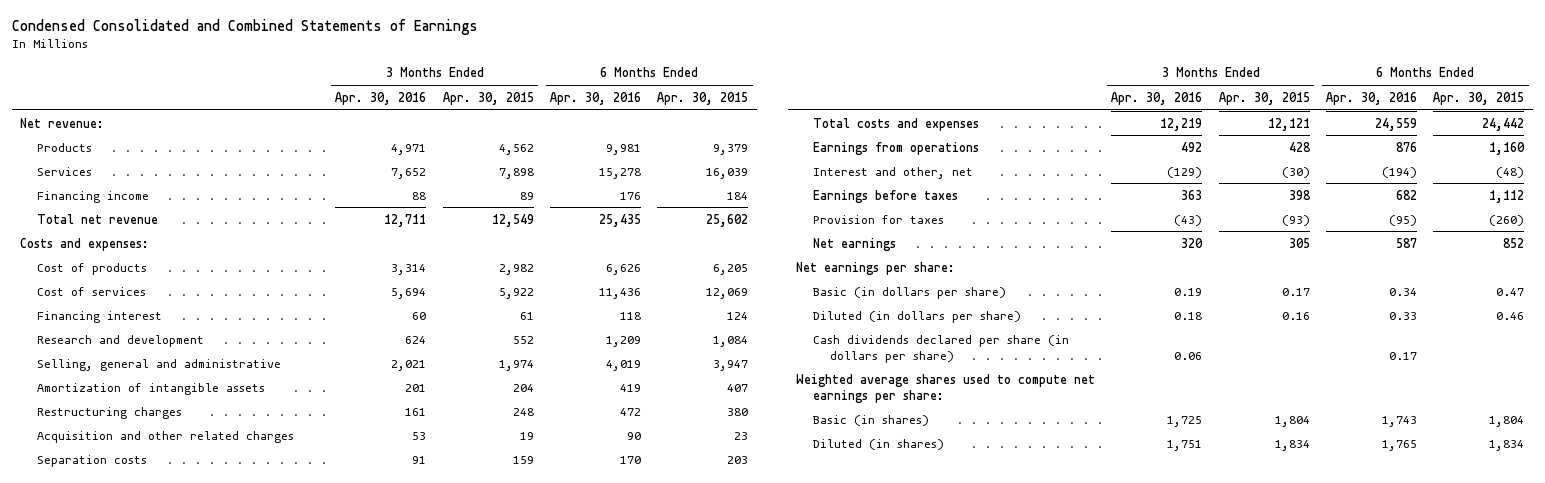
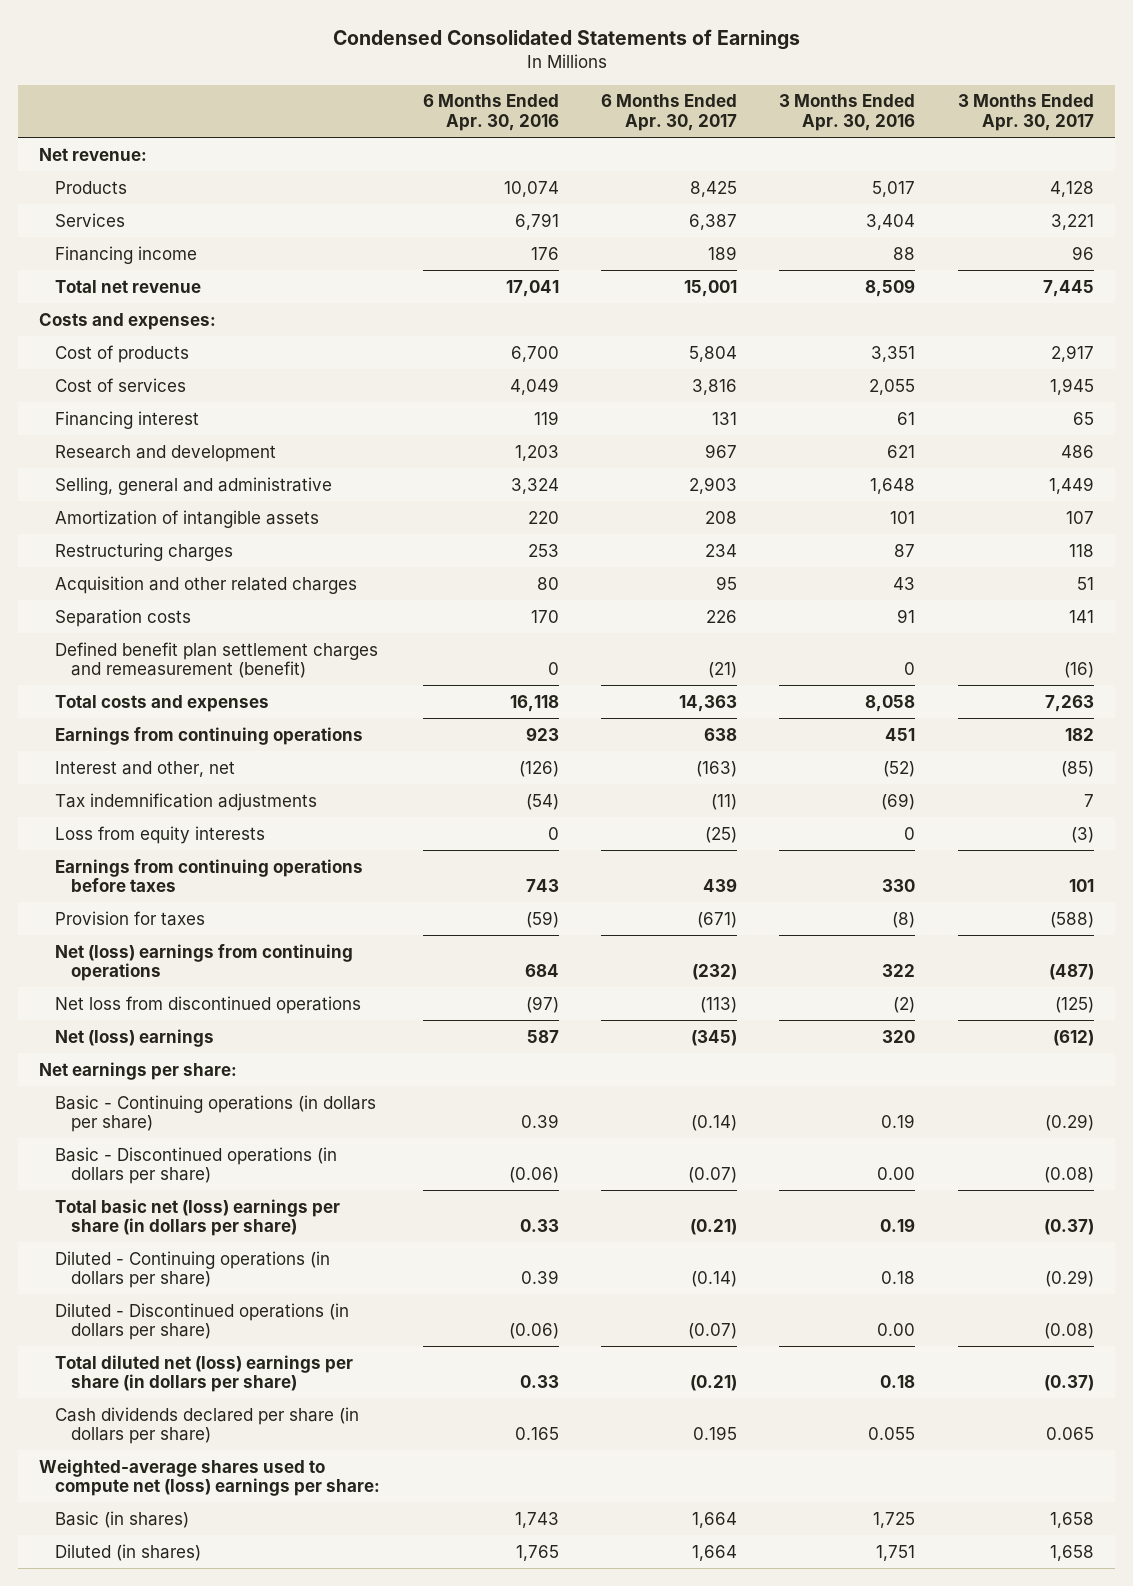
- Condensed Consolidated and Combined Statements of Earnings
+ Condensed Consolidated Statements of Earnings
- | 3 Months Ended Apr. 30, 2016 | 3 Months Ended Apr. 30, 2015 | 6 Months Ended Apr. 30, 2016 | 6 Months Ended Apr. 30, 2015
+ | 6 Months Ended Apr. 30, 2016 | 6 Months Ended Apr. 30, 2017 | 3 Months Ended Apr. 30, 2016 | 3 Months Ended Apr. 30, 2017
- Products | 4,971 | 4,562 | 9,981 | 9,379
- Services | 7,652 | 7,898 | 15,278 | 16,039
+ Products | 10,074 | 8,425 | 5,017 | 4,128
+ Services | 6,791 | 6,387 | 3,404 | 3,221
- Total net revenue | 12,711 | 12,549 | 25,435 | 25,602
+ Total net revenue | 17,041 | 15,001 | 8,509 | 7,445
- Cost of products | 3,314 | 2,982 | 6,626 | 6,205
- Cost of services | 5,694 | 5,922 | 11,436 | 12,069
- Financing interest | 60 | 61 | 118 | 124
- Research and development | 624 | 552 | 1,209 | 1,084
- Selling, general and administrative | 2,021 | 1,974 | 4,019 | 3,947
- Amortization of intangible assets | 201 | 204 | 419 | 407
- Restructuring charges | 161 | 248 | 472 | 380
- Acquisition and other related charges | 53 | 19 | 90 | 23
+ Cost of products | 6,700 | 5,804 | 3,351 | 2,917
+ Cost of services | 4,049 | 3,816 | 2,055 | 1,945
+ Financing interest | 119 | 131 | 61 | 65
+ Research and development | 1,203 | 967 | 621 | 486
+ Selling, general and administrative | 3,324 | 2,903 | 1,648 | 1,449
+ Amortization of intangible assets | 220 | 208 | 101 | 107
+ Restructuring charges | 253 | 234 | 87 | 118
+ Acquisition and other related charges | 80 | 95 | 43 | 51
- Total costs and expenses | 12,219 | 12,121 | 24,559 | 24,442
- Earnings from operations | 492 | 428 | 876 | 1,160
- Interest and other, net | (129) | (30) | (194) | (48)
- Earnings before taxes | 363 | 398 | 682 | 1,112
- Provision for taxes | (43) | (93) | (95) | (260)
- Net earnings | 320 | 305 | 587 | 852
+ Defined benefit plan settlement charges and remeasurement (benefit) | 0 | (21) | 0 | (16)
+ Total costs and expenses | 16,118 | 14,363 | 8,058 | 7,263
+ Earnings from continuing operations | 923 | 638 | 451 | 182
+ Interest and other, net | (126) | (163) | (52) | (85)
+ Tax indemnification adjustments | (54) | (11) | (69) | 7
+ Loss from equity interests | 0 | (25) | 0 | (3)
+ Earnings from continuing operations before taxes | 743 | 439 | 330 | 101
+ Provision for taxes | (59) | (671) | (8) | (588)
+ Net (loss) earnings from continuing operations | 684 | (232) | 322 | (487)
+ Net loss from discontinued operations | (97) | (113) | (2) | (125)
+ Net (loss) earnings | 587 | (345) | 320 | (612)
- Basic (in dollars per share) | 0.19 | 0.17 | 0.34 | 0.47
- Diluted (in dollars per share) | 0.18 | 0.16 | 0.33 | 0.46
- Cash dividends declared per share (in dollars per share) | 0.06 | | 0.17 |
- Weighted average shares used to compute net earnings per share:
+ Basic - Continuing operations (in dollars per share) | 0.39 | (0.14) | 0.19 | (0.29)
+ Basic - Discontinued operations (in dollars per share) | (0.06) | (0.07) | 0.00 | (0.08)
+ Total basic net (loss) earnings per share (in dollars per share) | 0.33 | (0.21) | 0.19 | (0.37)
+ Diluted - Continuing operations (in dollars per share) | 0.39 | (0.14) | 0.18 | (0.29)
+ Diluted - Discontinued operations (in dollars per share) | (0.06) | (0.07) | 0.00 | (0.08)
+ Total diluted net (loss) earnings per share (in dollars per share) | 0.33 | (0.21) | 0.18 | (0.37)
+ Cash dividends declared per share (in dollars per share) | 0.165 | 0.195 | 0.055 | 0.065
+ Weighted-average shares used to compute net (loss) earnings per share:

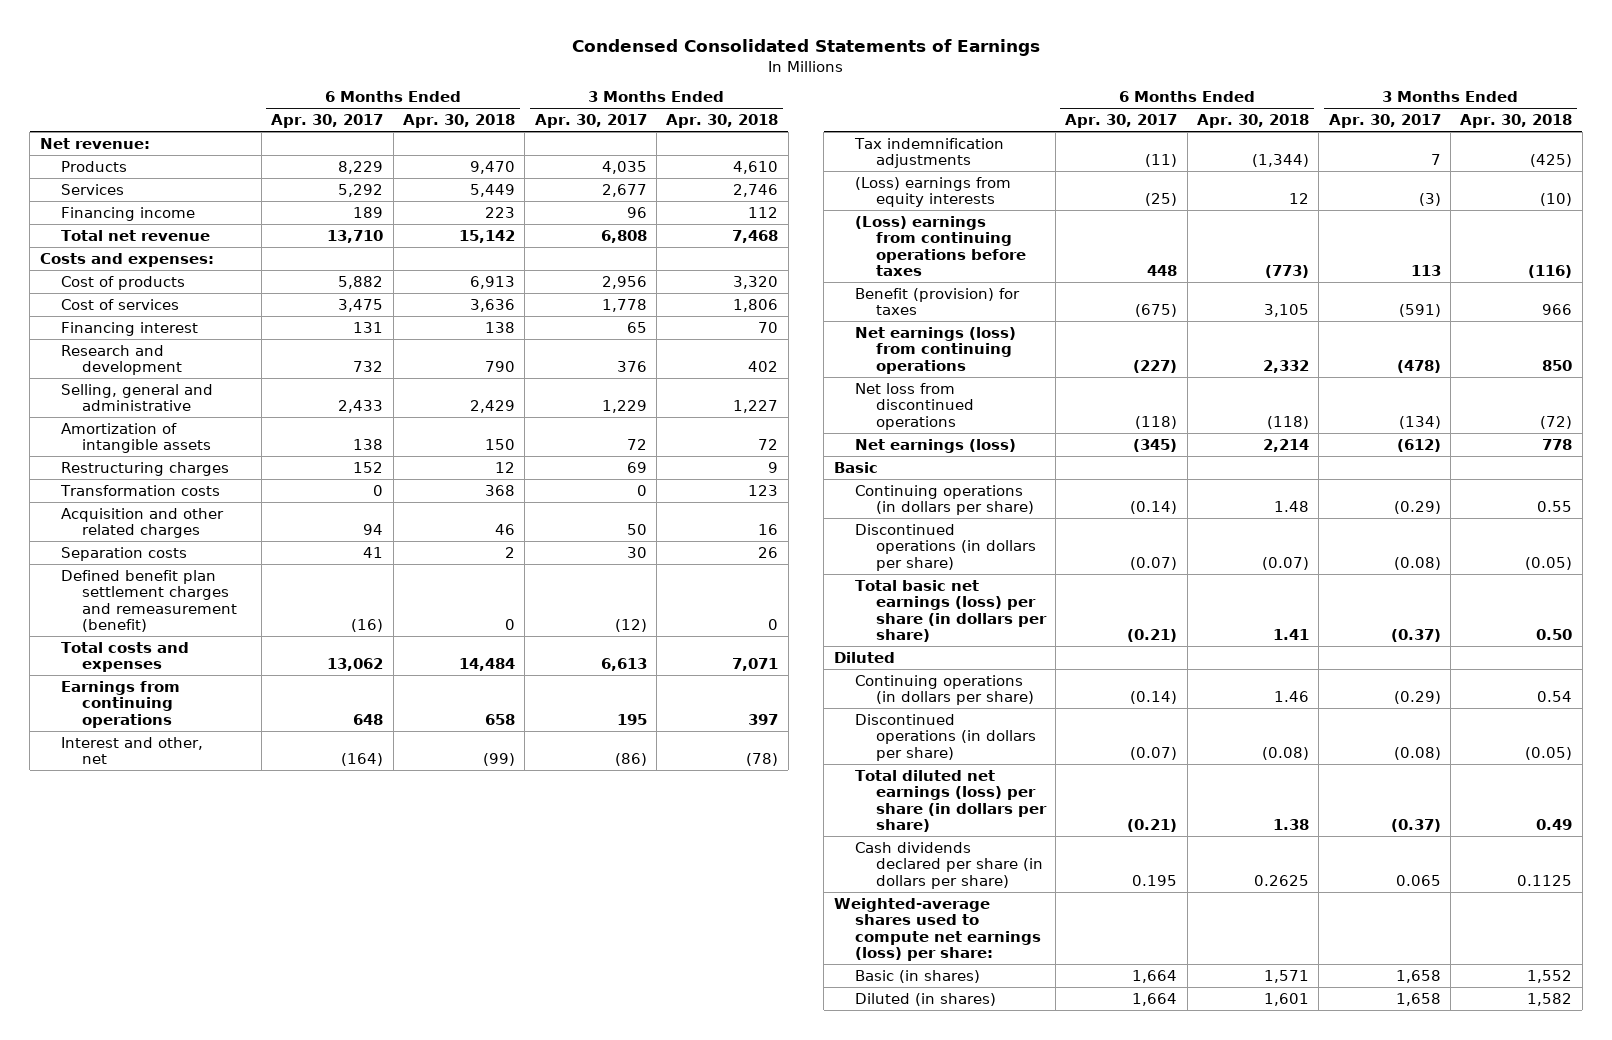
- | 6 Months Ended Apr. 30, 2016 | 6 Months Ended Apr. 30, 2017 | 3 Months Ended Apr. 30, 2016 | 3 Months Ended Apr. 30, 2017
+ | 6 Months Ended Apr. 30, 2017 | 6 Months Ended Apr. 30, 2018 | 3 Months Ended Apr. 30, 2017 | 3 Months Ended Apr. 30, 2018
- Products | 10,074 | 8,425 | 5,017 | 4,128
- Services | 6,791 | 6,387 | 3,404 | 3,221
+ Products | 8,229 | 9,470 | 4,035 | 4,610
+ Services | 5,292 | 5,449 | 2,677 | 2,746
- Total net revenue | 17,041 | 15,001 | 8,509 | 7,445
+ Total net revenue | 13,710 | 15,142 | 6,808 | 7,468
- Cost of products | 6,700 | 5,804 | 3,351 | 2,917
- Cost of services | 4,049 | 3,816 | 2,055 | 1,945
+ Cost of products | 5,882 | 6,913 | 2,956 | 3,320
+ Cost of services | 3,475 | 3,636 | 1,778 | 1,806
- Research and development | 1,203 | 967 | 621 | 486
- Selling, general and administrative | 3,324 | 2,903 | 1,648 | 1,449
- Amortization of intangible assets | 220 | 208 | 101 | 107
- Restructuring charges | 253 | 234 | 87 | 118
- Acquisition and other related charges | 80 | 95 | 43 | 51
- Separation costs | 170 | 226 | 91 | 141
- Defined benefit plan settlement charges and remeasurement (benefit) | 0 | (21) | 0 | (16)
- Total costs and expenses | 16,118 | 14,363 | 8,058 | 7,263
- Earnings from continuing operations | 923 | 638 | 451 | 182
- Interest and other, net | (126) | (163) | (52) | (85)
+ Research and development | 732 | 790 | 376 | 402
+ Selling, general and administrative | 2,433 | 2,429 | 1,229 | 1,227
+ Amortization of intangible assets | 138 | 150 | 72 | 72
+ Restructuring charges | 152 | 12 | 69 | 9
+ Transformation costs | 0 | 368 | 0 | 123
+ Acquisition and other related charges | 94 | 46 | 50 | 16
+ Separation costs | 41 | 2 | 30 | 26
+ Defined benefit plan settlement charges and remeasurement (benefit) | (16) | 0 | (12) | 0
+ Total costs and expenses | 13,062 | 14,484 | 6,613 | 7,071
+ Earnings from continuing operations | 648 | 658 | 195 | 397
+ Interest and other, net | (164) | (99) | (86) | (78)
- Loss from equity interests | 0 | (25) | 0 | (3)
- Earnings from continuing operations before taxes | 743 | 439 | 330 | 101
- Provision for taxes | (59) | (671) | (8) | (588)
- Net (loss) earnings from continuing operations | 684 | (232) | 322 | (487)
- Net loss from discontinued operations | (97) | (113) | (2) | (125)
- Net (loss) earnings | 587 | (345) | 320 | (612)
- Net earnings per share:
- Basic - Continuing operations (in dollars per share) | 0.39 | (0.14) | 0.19 | (0.29)
- Basic - Discontinued operations (in dollars per share) | (0.06) | (0.07) | 0.00 | (0.08)
- Total basic net (loss) earnings per share (in dollars per share) | 0.33 | (0.21) | 0.19 | (0.37)
- Diluted - Continuing operations (in dollars per share) | 0.39 | (0.14) | 0.18 | (0.29)
- Diluted - Discontinued operations (in dollars per share) | (0.06) | (0.07) | 0.00 | (0.08)
- Total diluted net (loss) earnings per share (in dollars per share) | 0.33 | (0.21) | 0.18 | (0.37)
+ (Loss) earnings from equity interests | (25) | 12 | (3) | (10)
+ (Loss) earnings from continuing operations before taxes | 448 | (773) | 113 | (116)
+ Benefit (provision) for taxes | (675) | 3,105 | (591) | 966
+ Net earnings (loss) from continuing operations | (227) | 2,332 | (478) | 850
+ Net loss from discontinued operations | (118) | (118) | (134) | (72)
+ Net earnings (loss) | (345) | 2,214 | (612) | 778
+ Basic
+ Continuing operations (in dollars per share) | (0.14) | 1.48 | (0.29) | 0.55
+ Discontinued operations (in dollars per share) | (0.07) | (0.07) | (0.08) | (0.05)
+ Total basic net earnings (loss) per share (in dollars per share) | (0.21) | 1.41 | (0.37) | 0.50
+ Diluted
+ Continuing operations (in dollars per share) | (0.14) | 1.46 | (0.29) | 0.54
+ Discontinued operations (in dollars per share) | (0.07) | (0.08) | (0.08) | (0.05)
+ Total diluted net earnings (loss) per share (in dollars per share) | (0.21) | 1.38 | (0.37) | 0.49
- Weighted-average shares used to compute net (loss) earnings per share:
+ Weighted-average shares used to compute net earnings (loss) per share:

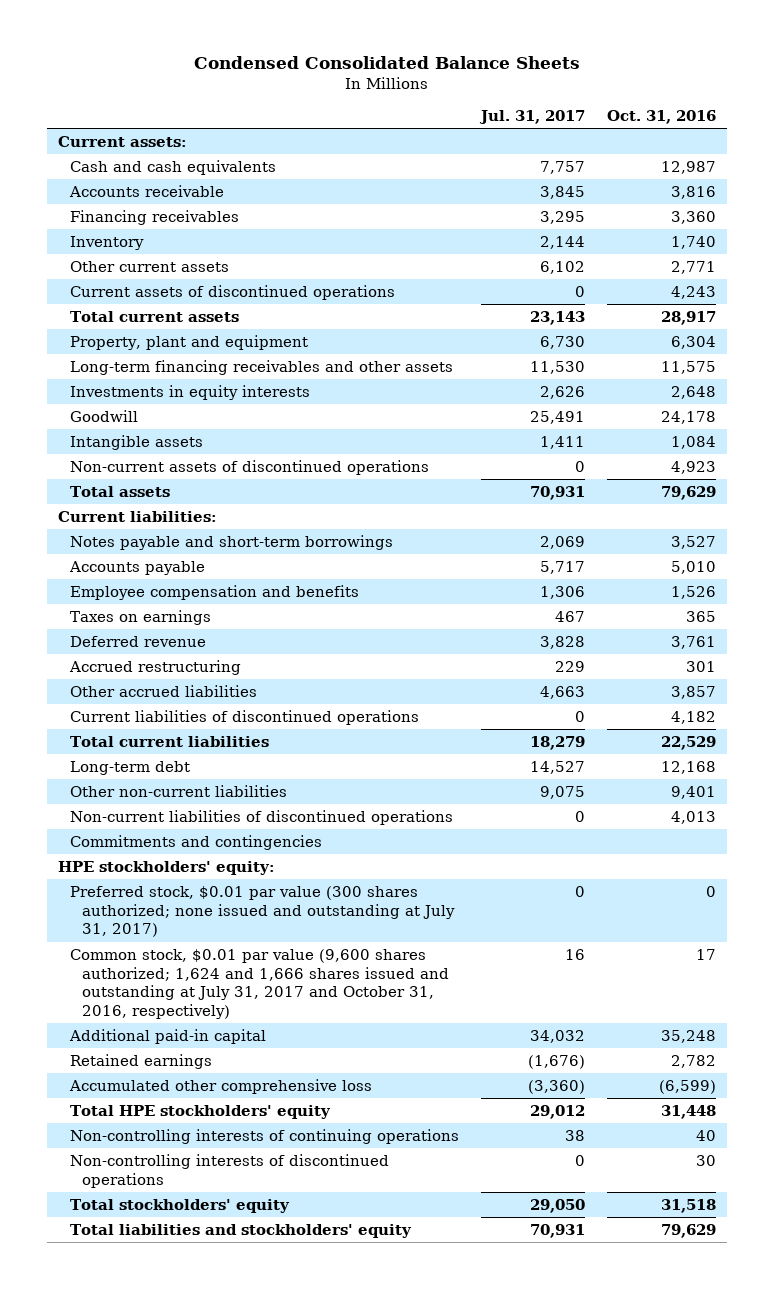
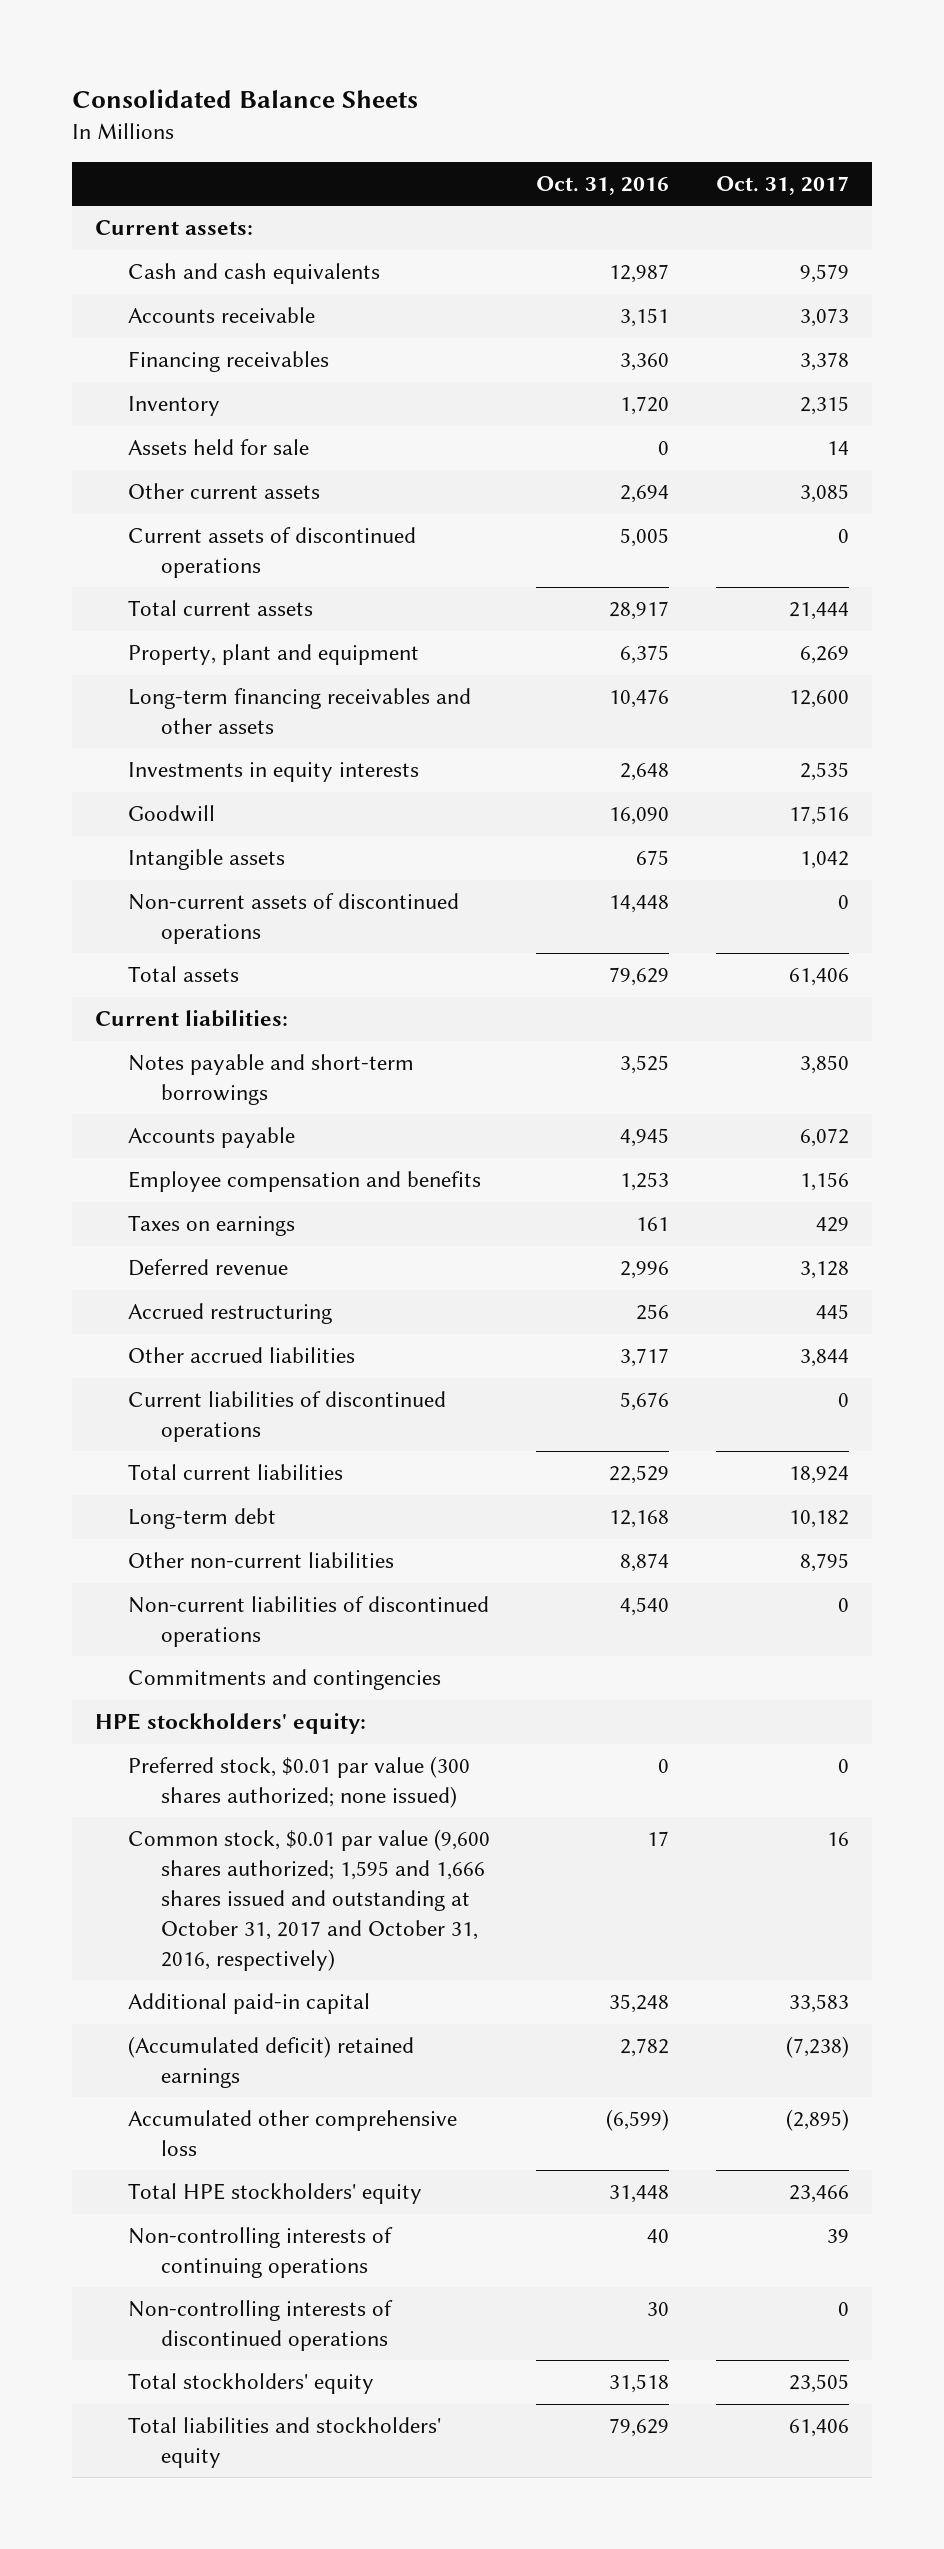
- Condensed Consolidated Balance Sheets
+ Consolidated Balance Sheets
- | Jul. 31, 2017 | Oct. 31, 2016
+ | Oct. 31, 2016 | Oct. 31, 2017
- Accounts receivable | 3,845 | 3,816
+ Accounts receivable | 3,151 | 3,073
- Inventory | 2,144 | 1,740
- Other current assets | 6,102 | 2,771
- Current assets of discontinued operations | 0 | 4,243
+ Inventory | 1,720 | 2,315
+ Assets held for sale | 0 | 14
+ Other current assets | 2,694 | 3,085
+ Current assets of discontinued operations | 5,005 | 0
- Property, plant and equipment | 6,730 | 6,304
- Long-term financing receivables and other assets | 11,530 | 11,575
+ Property, plant and equipment | 6,375 | 6,269
+ Long-term financing receivables and other assets | 10,476 | 12,600
- Goodwill | 25,491 | 24,178
- Intangible assets | 1,411 | 1,084
- Non-current assets of discontinued operations | 0 | 4,923
+ Goodwill | 16,090 | 17,516
+ Intangible assets | 675 | 1,042
+ Non-current assets of discontinued operations | 14,448 | 0
- Notes payable and short-term borrowings | 2,069 | 3,527
- Accounts payable | 5,717 | 5,010
- Employee compensation and benefits | 1,306 | 1,526
- Taxes on earnings | 467 | 365
- Deferred revenue | 3,828 | 3,761
- Accrued restructuring | 229 | 301
- Other accrued liabilities | 4,663 | 3,857
- Current liabilities of discontinued operations | 0 | 4,182
+ Notes payable and short-term borrowings | 3,525 | 3,850
+ Accounts payable | 4,945 | 6,072
+ Employee compensation and benefits | 1,253 | 1,156
+ Taxes on earnings | 161 | 429
+ Deferred revenue | 2,996 | 3,128
+ Accrued restructuring | 256 | 445
+ Other accrued liabilities | 3,717 | 3,844
+ Current liabilities of discontinued operations | 5,676 | 0
- Other non-current liabilities | 9,075 | 9,401
- Non-current liabilities of discontinued operations | 0 | 4,013
+ Other non-current liabilities | 8,874 | 8,795
+ Non-current liabilities of discontinued operations | 4,540 | 0
- Preferred stock, $0.01 par value (300 shares authorized; none issued and outstanding at July 31, 2017) | 0 | 0
- Common stock, $0.01 par value (9,600 shares authorized; 1,624 and 1,666 shares issued and outstanding at July 31, 2017 and October 31, 2016, respectively) | 16 | 17
+ Preferred stock, $0.01 par value (300 shares authorized; none issued) | 0 | 0
+ Common stock, $0.01 par value (9,600 shares authorized; 1,595 and 1,666 shares issued and outstanding at October 31, 2017 and October 31, 2016, respectively) | 17 | 16
- Retained earnings | (1,676) | 2,782
+ (Accumulated deficit) retained earnings | 2,782 | (7,238)

